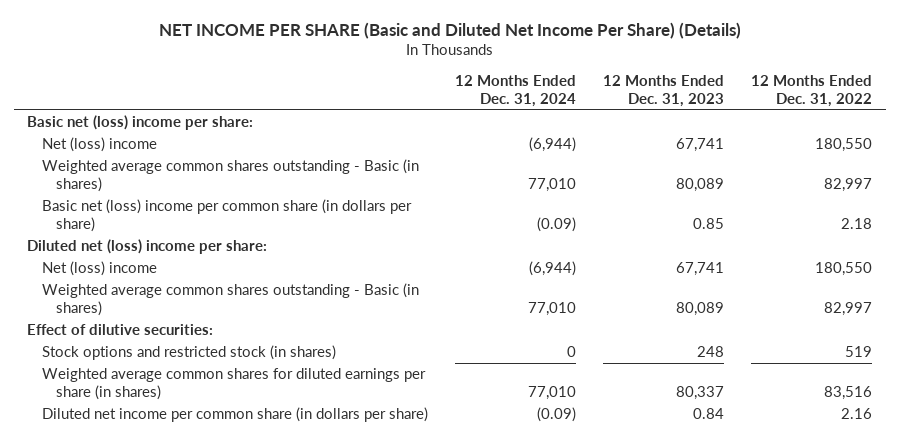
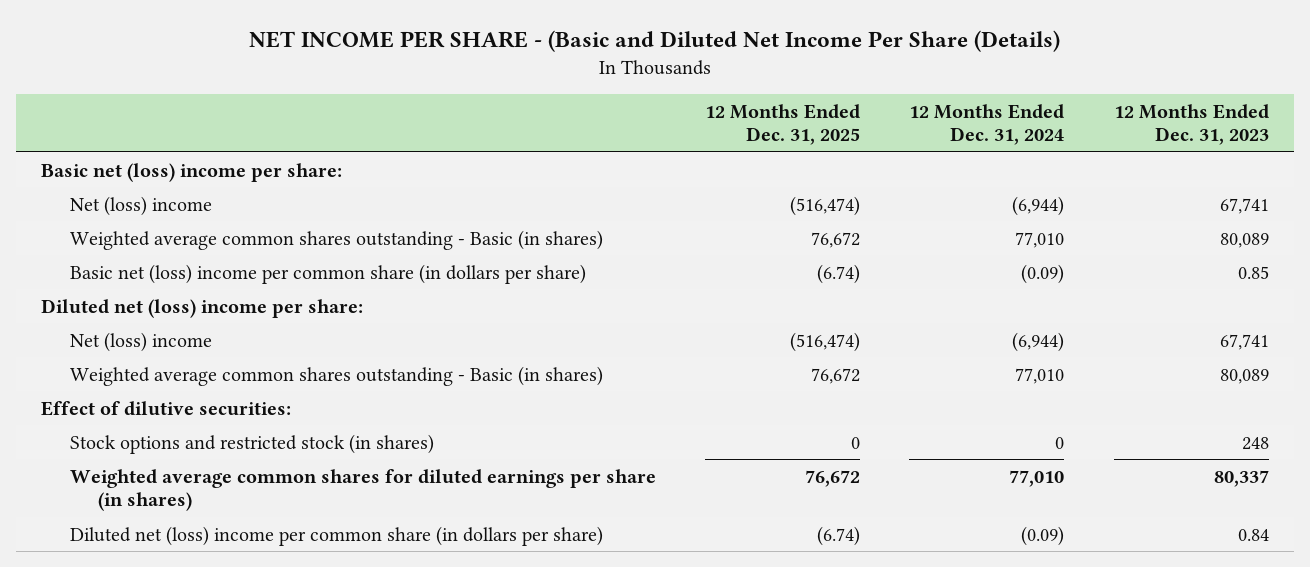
- NET INCOME PER SHARE (Basic and Diluted Net Income Per Share) (Details)
+ NET INCOME PER SHARE - (Basic and Diluted Net Income Per Share (Details)
- | 12 Months Ended Dec. 31, 2024 | 12 Months Ended Dec. 31, 2023 | 12 Months Ended Dec. 31, 2022
+ | 12 Months Ended Dec. 31, 2025 | 12 Months Ended Dec. 31, 2024 | 12 Months Ended Dec. 31, 2023
- Diluted net income per common share (in dollars per share) | (0.09) | 0.84 | 2.16
+ Diluted net (loss) income per common share (in dollars per share) | (6.74) | (0.09) | 0.84

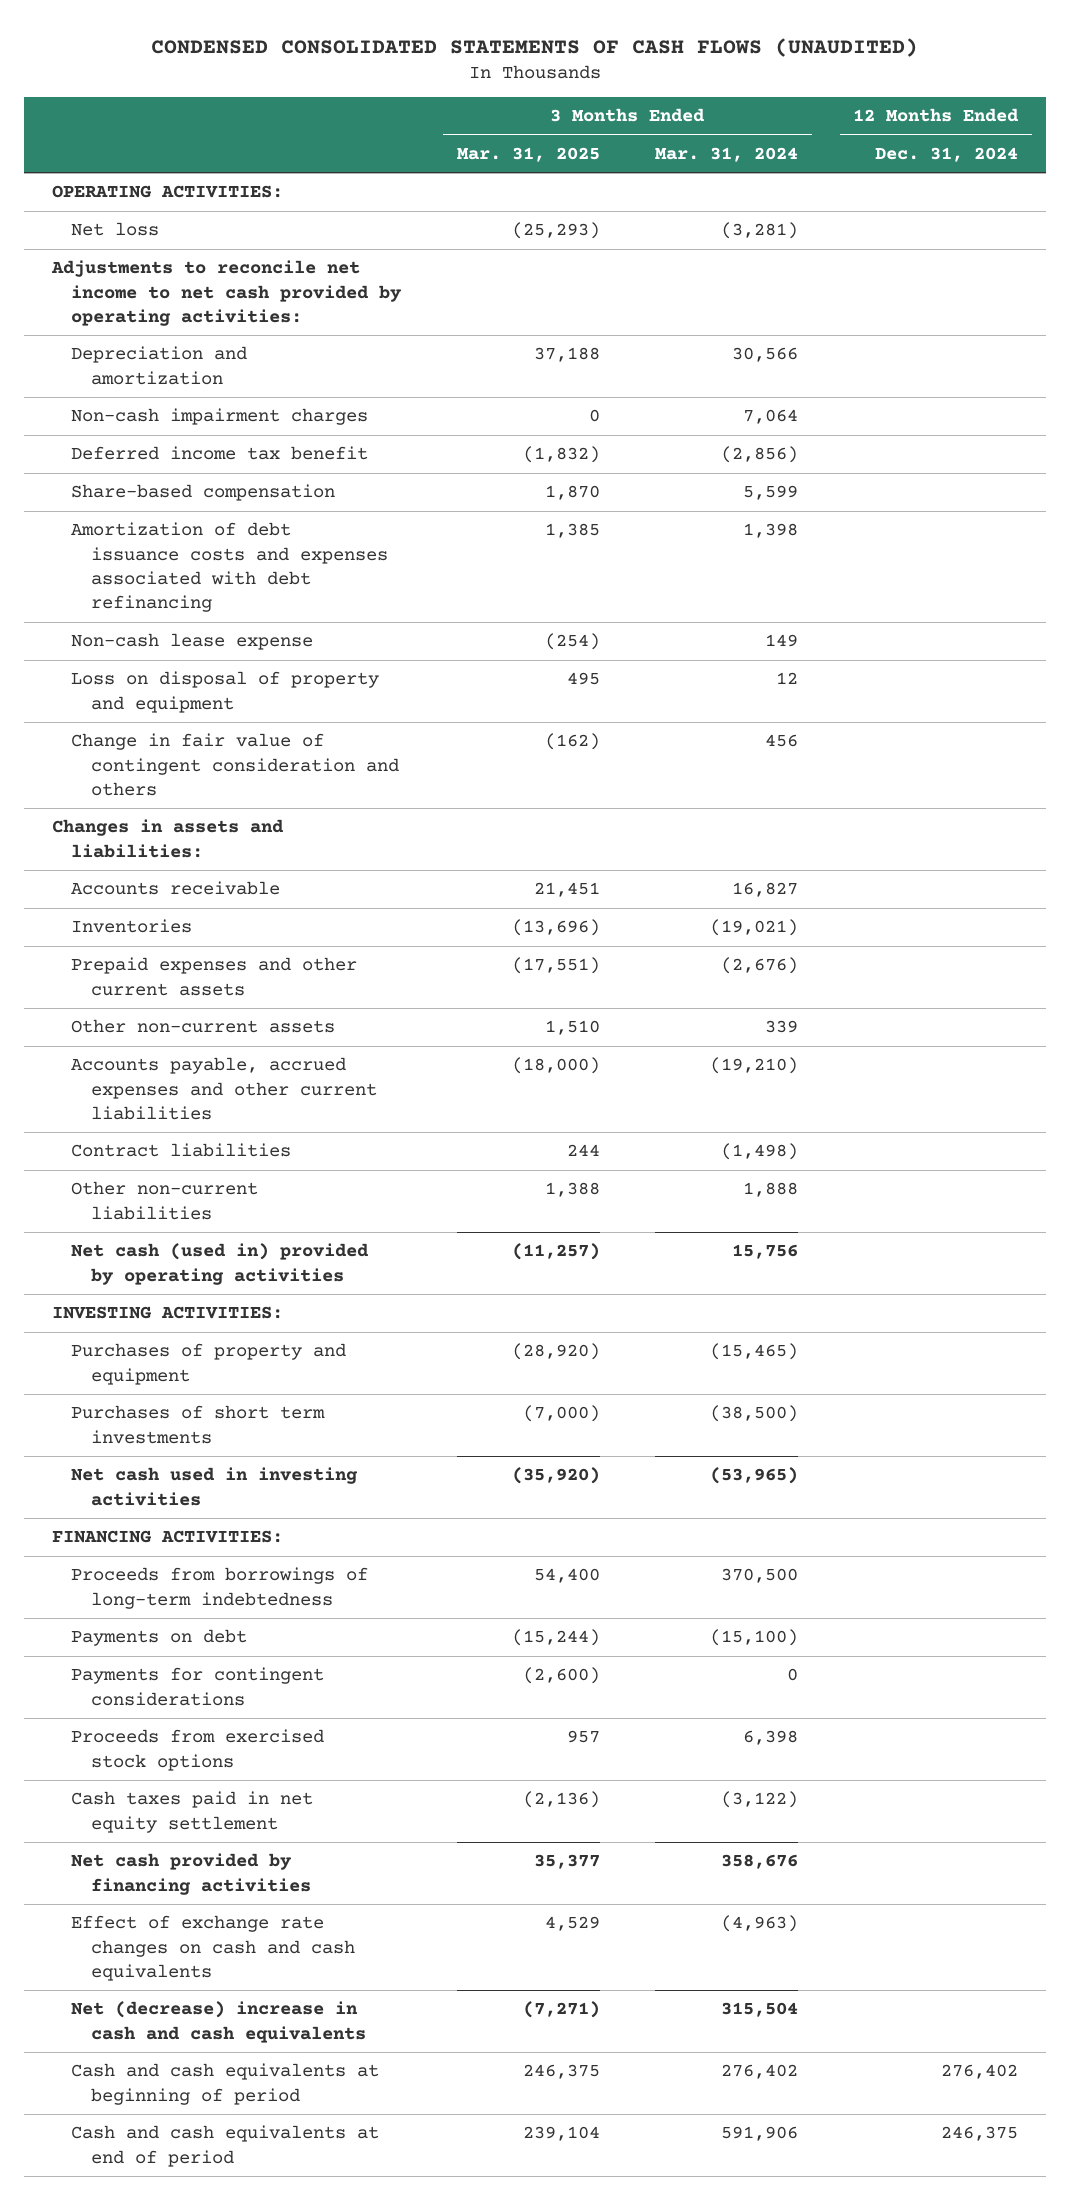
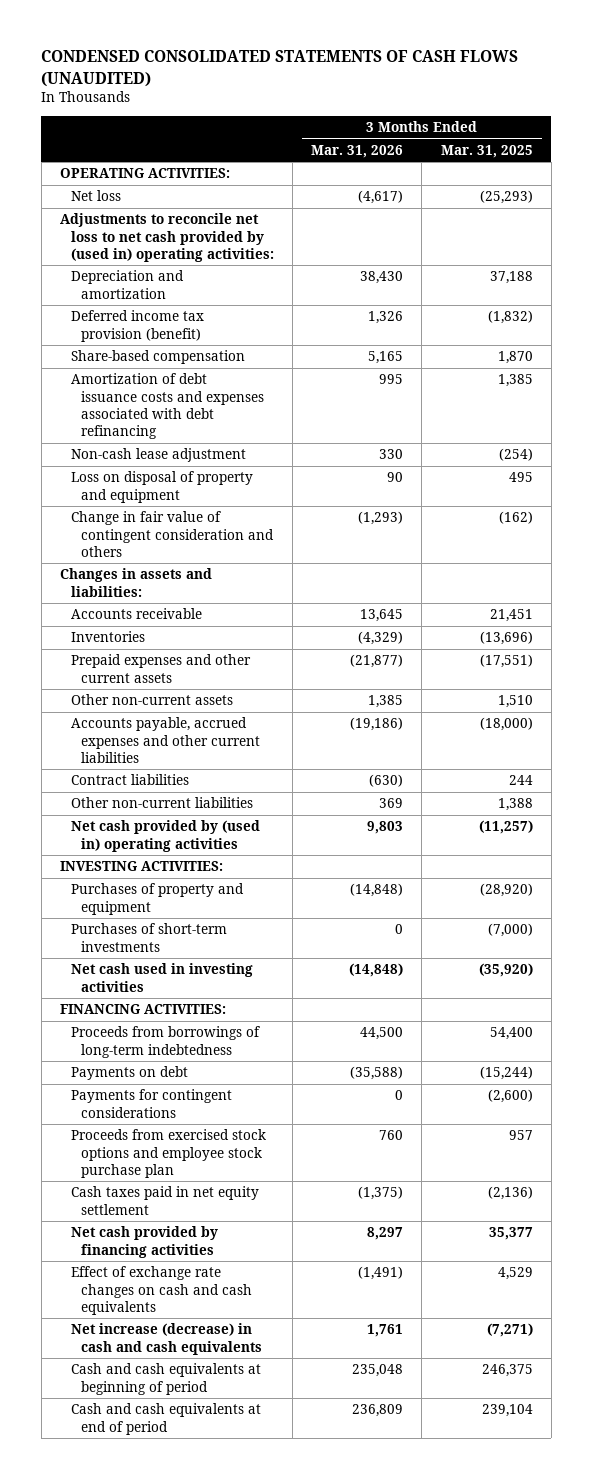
- | 3 Months Ended Mar. 31, 2025 | 3 Months Ended Mar. 31, 2024 | 12 Months Ended Dec. 31, 2024
+ | 3 Months Ended Mar. 31, 2026 | 3 Months Ended Mar. 31, 2025
- Adjustments to reconcile net income to net cash provided by operating activities:
+ Adjustments to reconcile net loss to net cash provided by (used in) operating activities:
- Non-cash impairment charges | 0 | 7,064 |
- Deferred income tax benefit | (1,832) | (2,856) |
+ Deferred income tax provision (benefit) | 1,326 | (1,832)
- Non-cash lease expense | (254) | 149 |
+ Non-cash lease adjustment | 330 | (254)
- Net cash (used in) provided by operating activities | (11,257) | 15,756 |
+ Net cash provided by (used in) operating activities | 9,803 | (11,257)
- Purchases of short term investments | (7,000) | (38,500) |
+ Purchases of short-term investments | 0 | (7,000)
- Proceeds from exercised stock options | 957 | 6,398 |
+ Proceeds from exercised stock options and employee stock purchase plan | 760 | 957
- Net (decrease) increase in cash and cash equivalents | (7,271) | 315,504 |
+ Net increase (decrease) in cash and cash equivalents | 1,761 | (7,271)

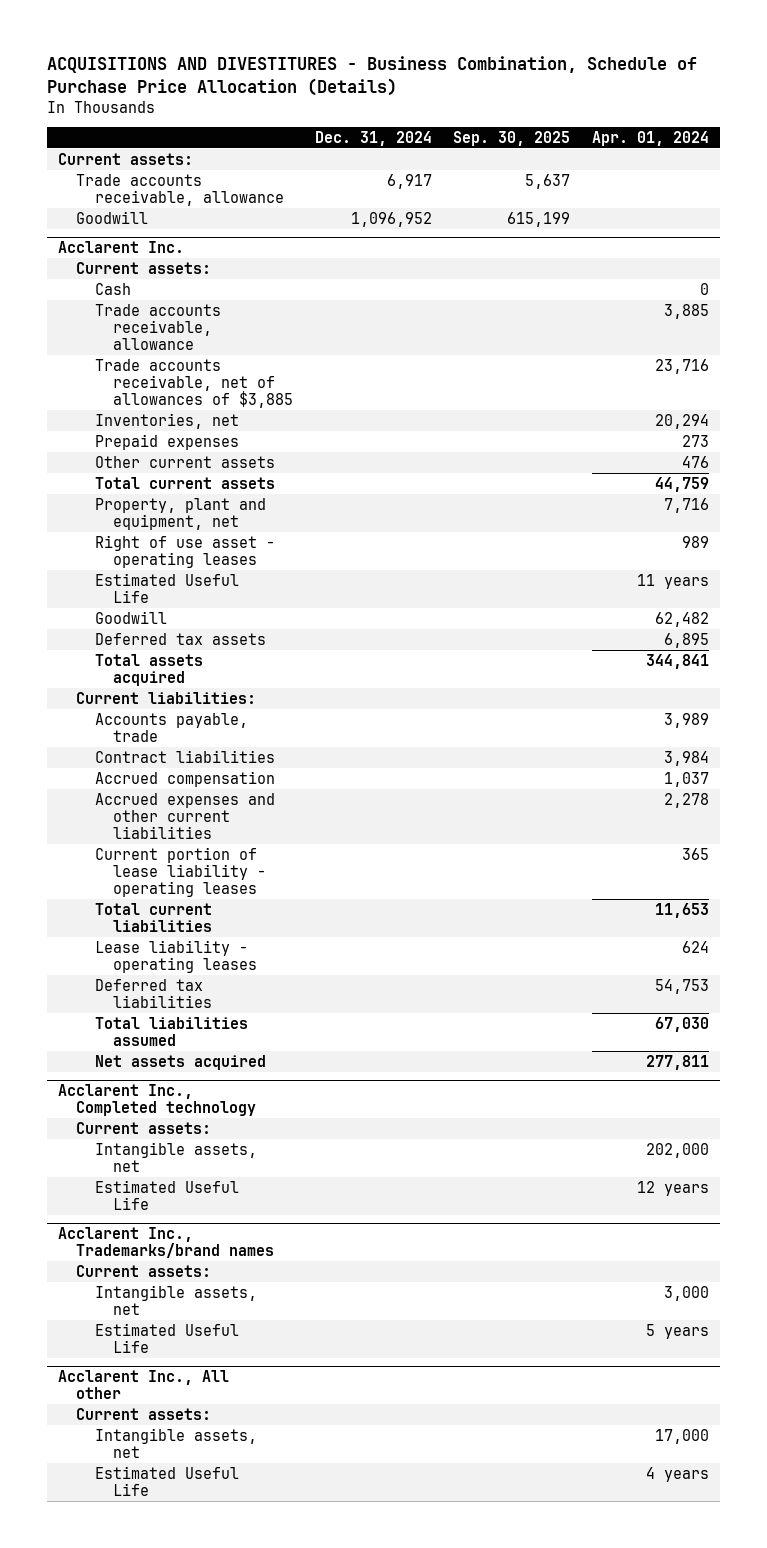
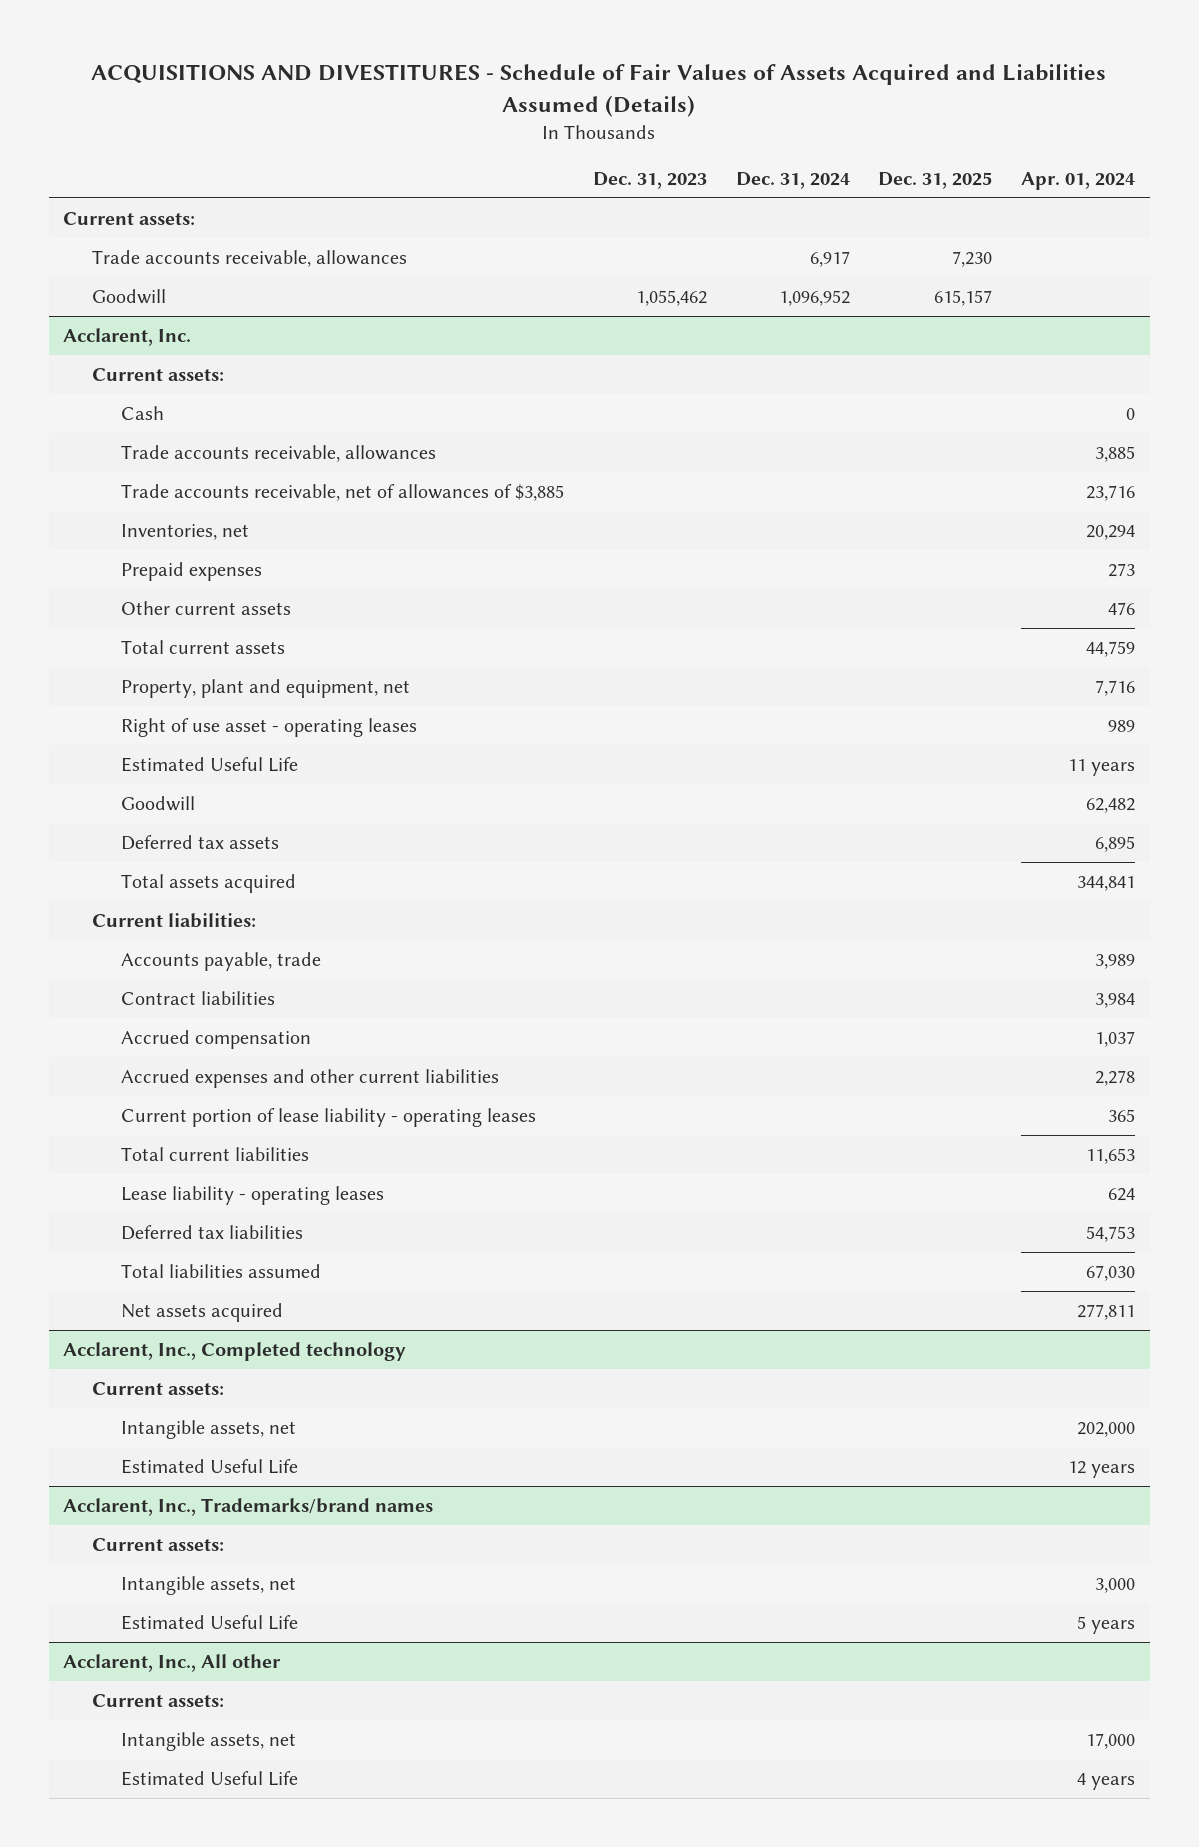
- ACQUISITIONS AND DIVESTITURES - Business Combination, Schedule of Purchase Price Allocation (Details)
+ ACQUISITIONS AND DIVESTITURES - Schedule of Fair Values of Assets Acquired and Liabilities Assumed (Details)
- | Dec. 31, 2024 | Sep. 30, 2025 | Apr. 01, 2024
+ | Dec. 31, 2023 | Dec. 31, 2024 | Dec. 31, 2025 | Apr. 01, 2024
- Trade accounts receivable, allowance | 6,917 | 5,637 |
+ Trade accounts receivable, allowances | | 6,917 | 7,230 |
- Acclarent Inc.
+ Acclarent, Inc.
- Trade accounts receivable, allowance | | | 3,885
+ Trade accounts receivable, allowances | | | | 3,885
- Acclarent Inc., Completed technology
+ Acclarent, Inc., Completed technology
- Acclarent Inc., Trademarks/brand names
+ Acclarent, Inc., Trademarks/brand names
- Acclarent Inc., All other
+ Acclarent, Inc., All other

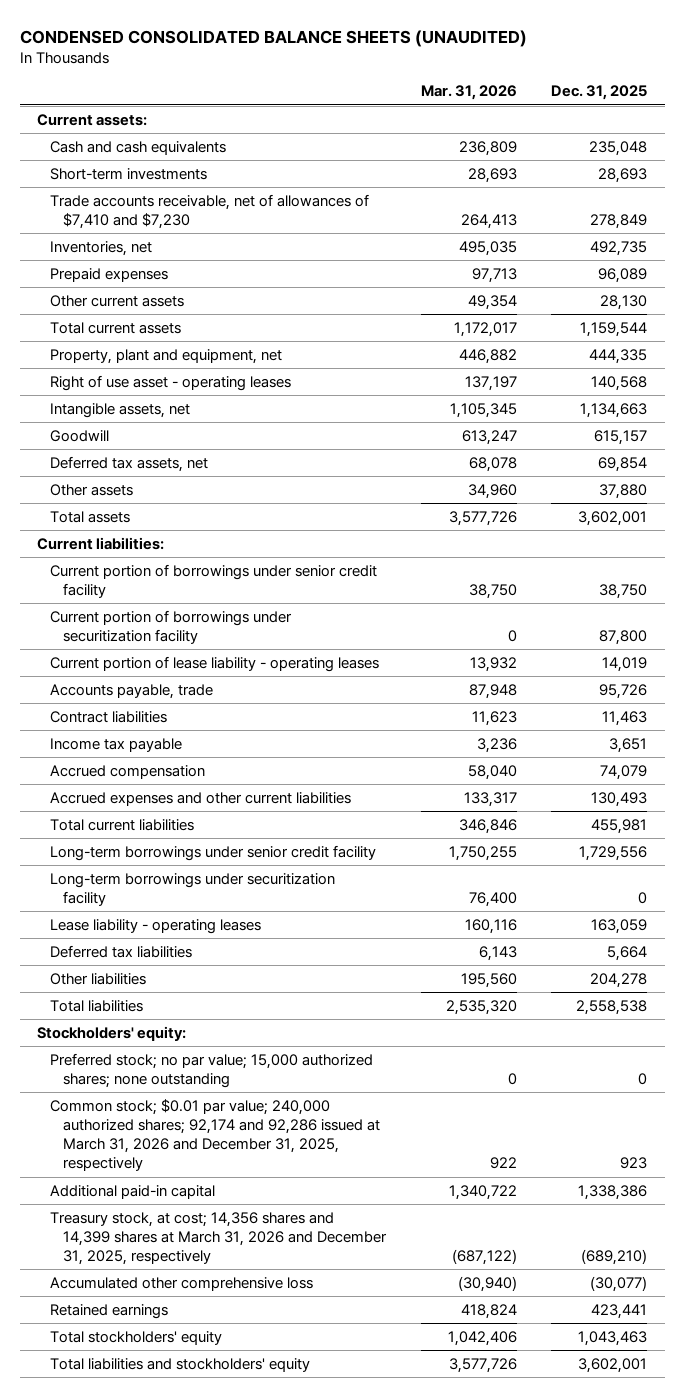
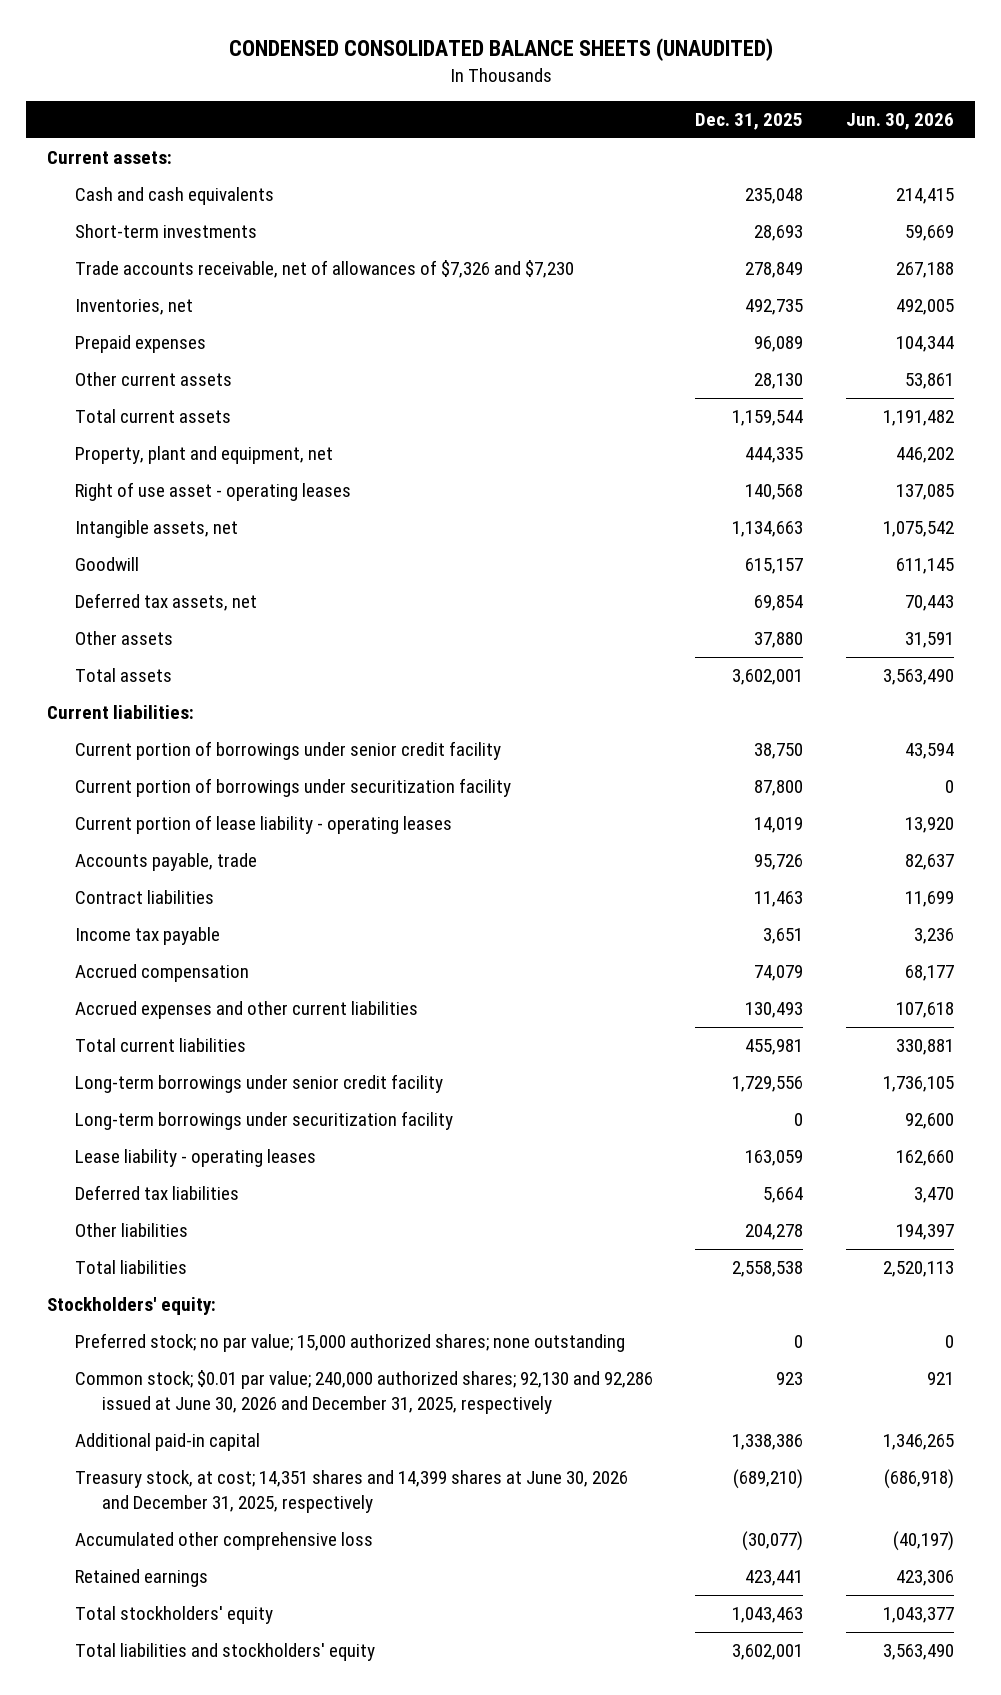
- | Mar. 31, 2026 | Dec. 31, 2025
+ | Dec. 31, 2025 | Jun. 30, 2026
- Trade accounts receivable, net of allowances of $7,410 and $7,230 | 264,413 | 278,849
+ Trade accounts receivable, net of allowances of $7,326 and $7,230 | 278,849 | 267,188
- Common stock; $0.01 par value; 240,000 authorized shares; 92,174 and 92,286 issued at March 31, 2026 and December 31, 2025, respectively | 922 | 923
+ Common stock; $0.01 par value; 240,000 authorized shares; 92,130 and 92,286 issued at June 30, 2026 and December 31, 2025, respectively | 923 | 921
- Treasury stock, at cost; 14,356 shares and 14,399 shares at March 31, 2026 and December 31, 2025, respectively | (687,122) | (689,210)
+ Treasury stock, at cost; 14,351 shares and 14,399 shares at June 30, 2026 and December 31, 2025, respectively | (689,210) | (686,918)

